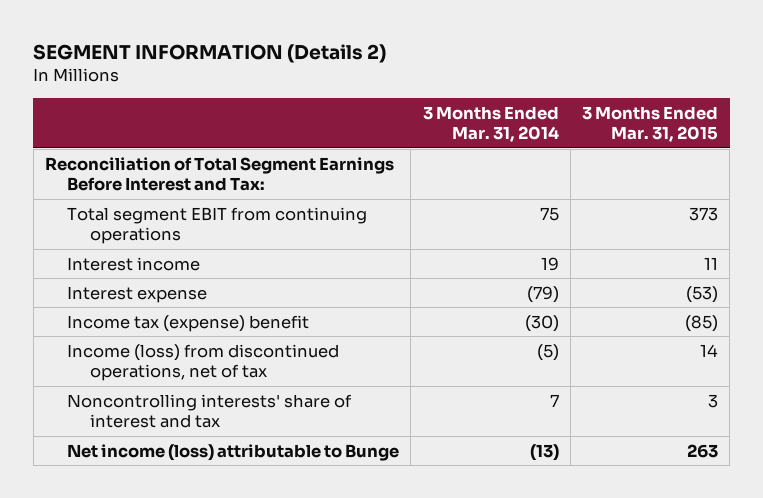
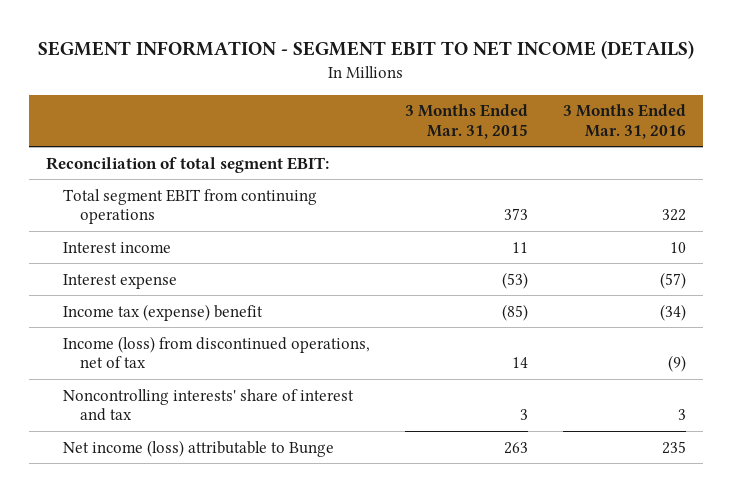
- SEGMENT INFORMATION (Details 2)
+ SEGMENT INFORMATION - SEGMENT EBIT TO NET INCOME (DETAILS)
- | 3 Months Ended Mar. 31, 2014 | 3 Months Ended Mar. 31, 2015
+ | 3 Months Ended Mar. 31, 2015 | 3 Months Ended Mar. 31, 2016
- Reconciliation of Total Segment Earnings Before Interest and Tax:
+ Reconciliation of total segment EBIT:

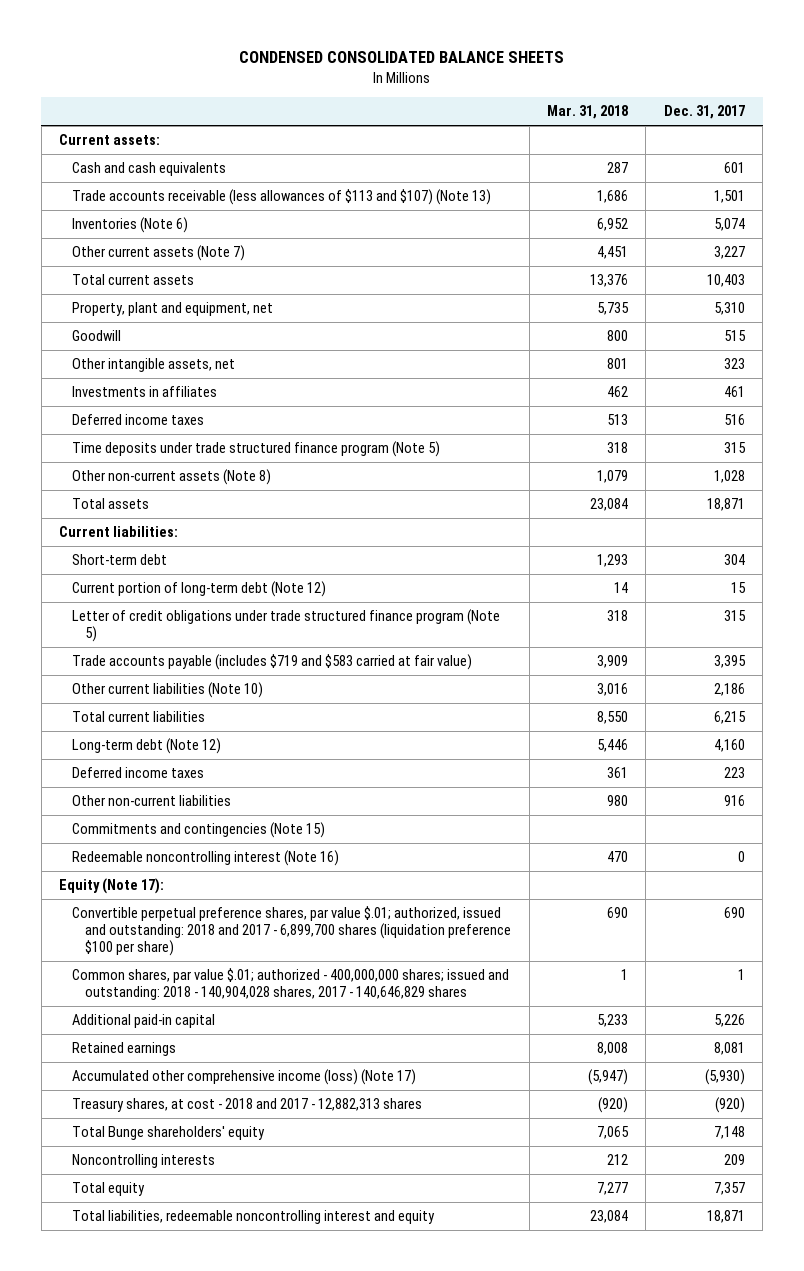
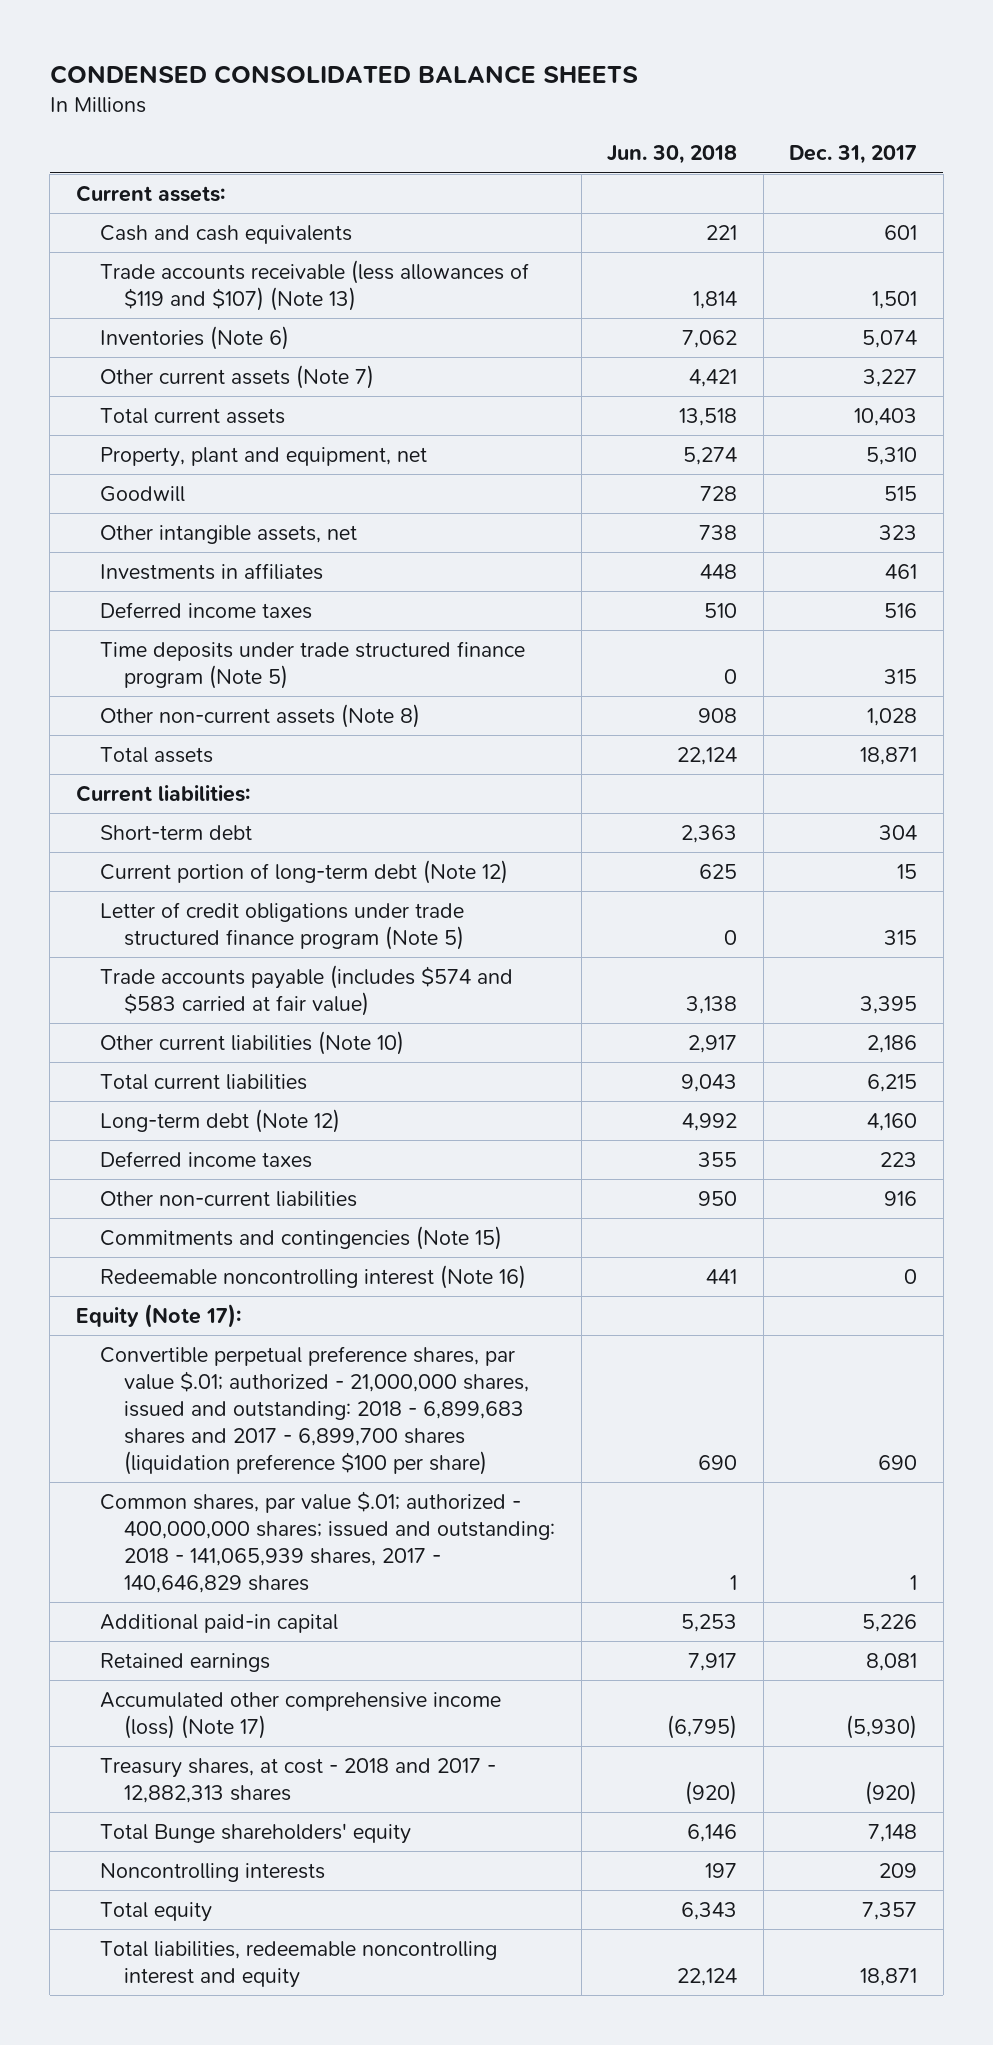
- | Mar. 31, 2018 | Dec. 31, 2017
+ | Jun. 30, 2018 | Dec. 31, 2017
- Trade accounts receivable (less allowances of $113 and $107) (Note 13) | 1,686 | 1,501
+ Trade accounts receivable (less allowances of $119 and $107) (Note 13) | 1,814 | 1,501
- Trade accounts payable (includes $719 and $583 carried at fair value) | 3,909 | 3,395
+ Trade accounts payable (includes $574 and $583 carried at fair value) | 3,138 | 3,395
- Convertible perpetual preference shares, par value $.01; authorized, issued and outstanding: 2018 and 2017 - 6,899,700 shares (liquidation preference $100 per share) | 690 | 690
- Common shares, par value $.01; authorized - 400,000,000 shares; issued and outstanding: 2018 - 140,904,028 shares, 2017 - 140,646,829 shares | 1 | 1
+ Convertible perpetual preference shares, par value $.01; authorized - 21,000,000 shares, issued and outstanding: 2018 - 6,899,683 shares and 2017 - 6,899,700 shares (liquidation preference $100 per share) | 690 | 690
+ Common shares, par value $.01; authorized - 400,000,000 shares; issued and outstanding: 2018 - 141,065,939 shares, 2017 - 140,646,829 shares | 1 | 1

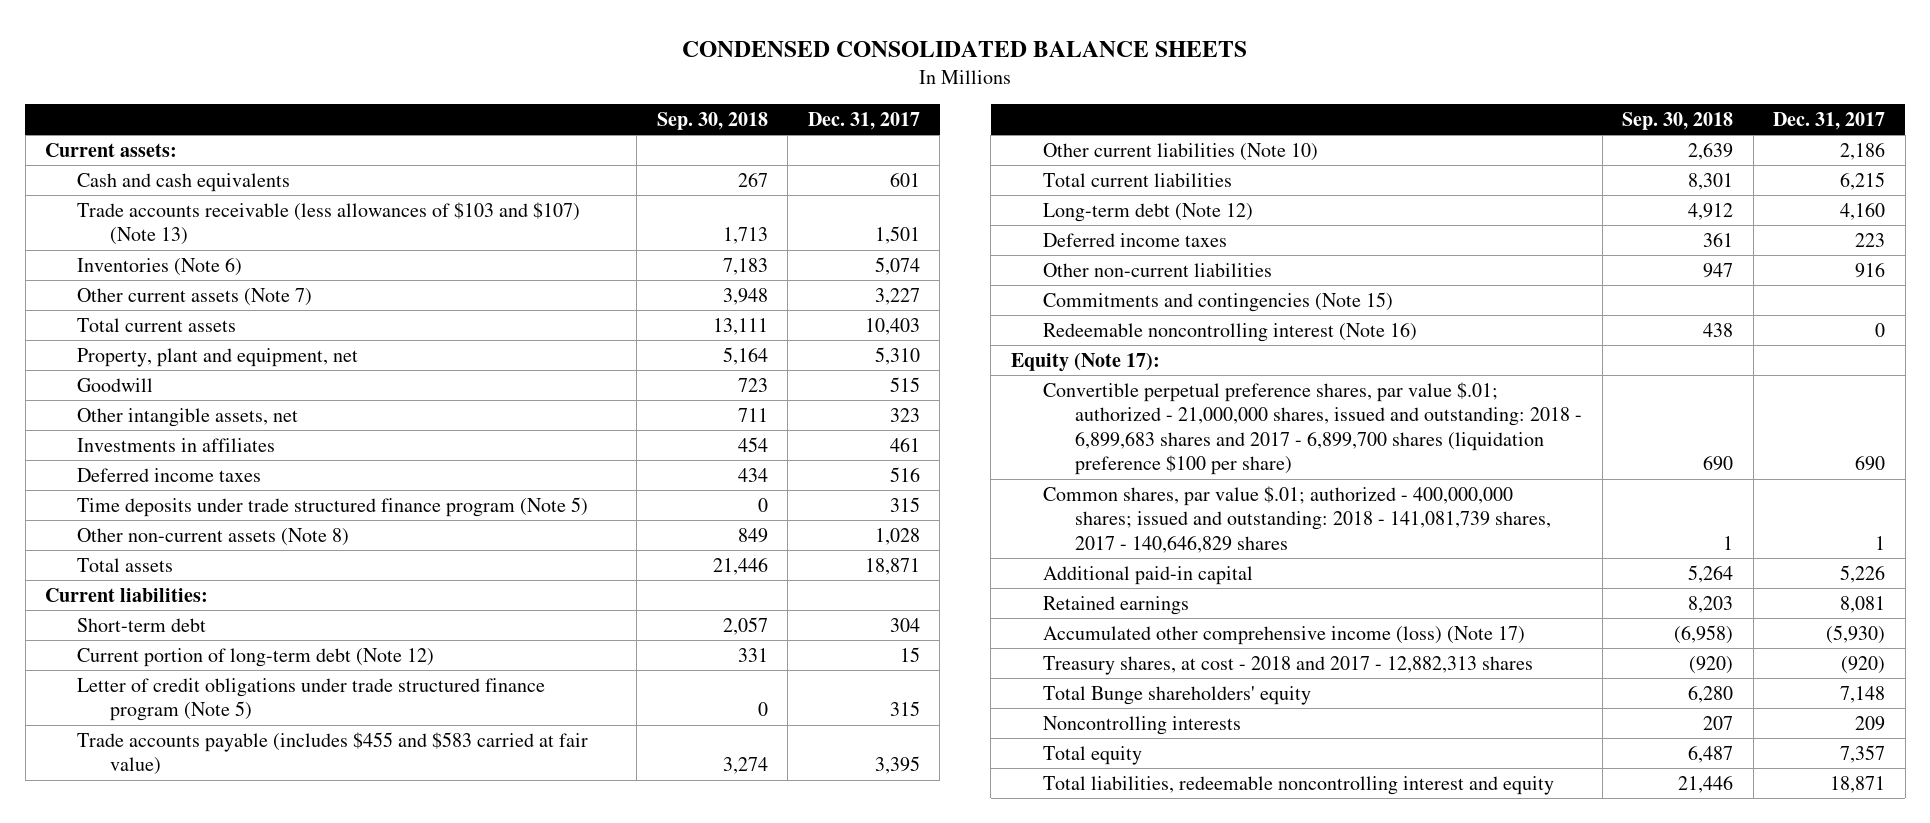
- | Jun. 30, 2018 | Dec. 31, 2017
+ | Sep. 30, 2018 | Dec. 31, 2017
- Trade accounts receivable (less allowances of $119 and $107) (Note 13) | 1,814 | 1,501
+ Trade accounts receivable (less allowances of $103 and $107) (Note 13) | 1,713 | 1,501
- Trade accounts payable (includes $574 and $583 carried at fair value) | 3,138 | 3,395
+ Trade accounts payable (includes $455 and $583 carried at fair value) | 3,274 | 3,395
- Common shares, par value $.01; authorized - 400,000,000 shares; issued and outstanding: 2018 - 141,065,939 shares, 2017 - 140,646,829 shares | 1 | 1
+ Common shares, par value $.01; authorized - 400,000,000 shares; issued and outstanding: 2018 - 141,081,739 shares, 2017 - 140,646,829 shares | 1 | 1

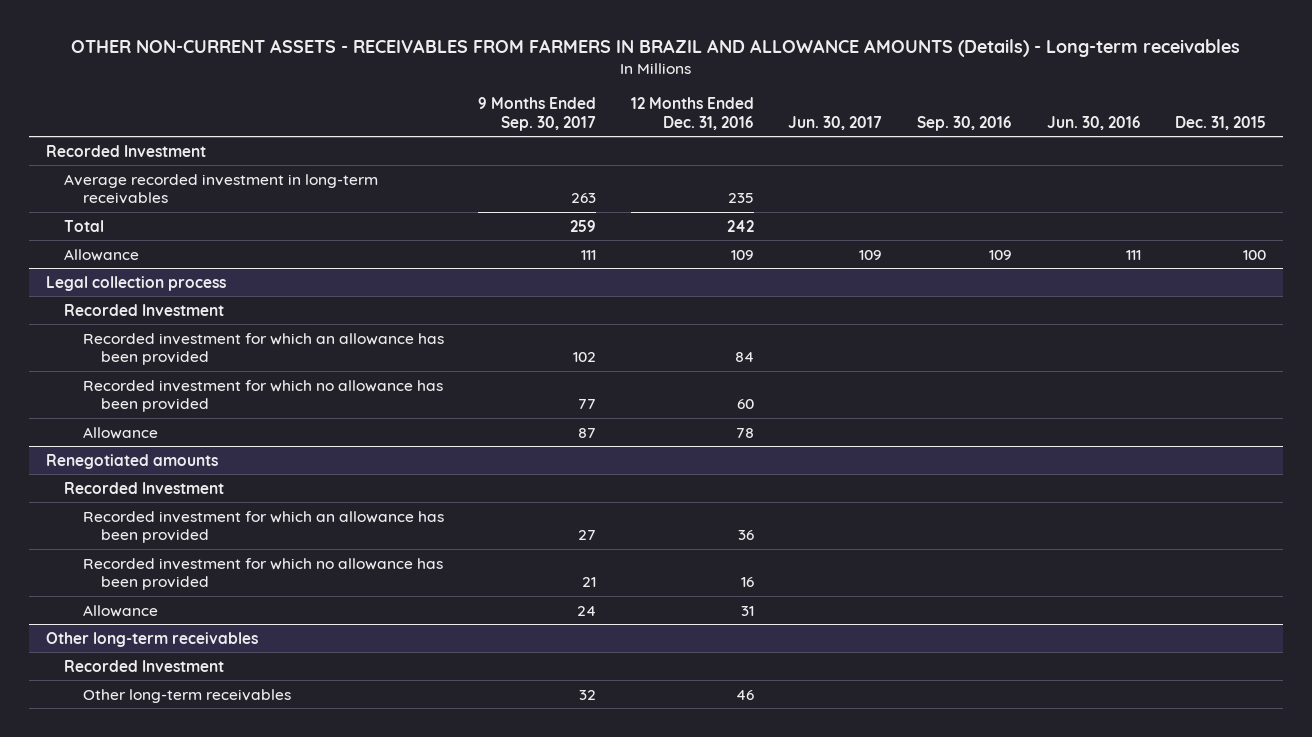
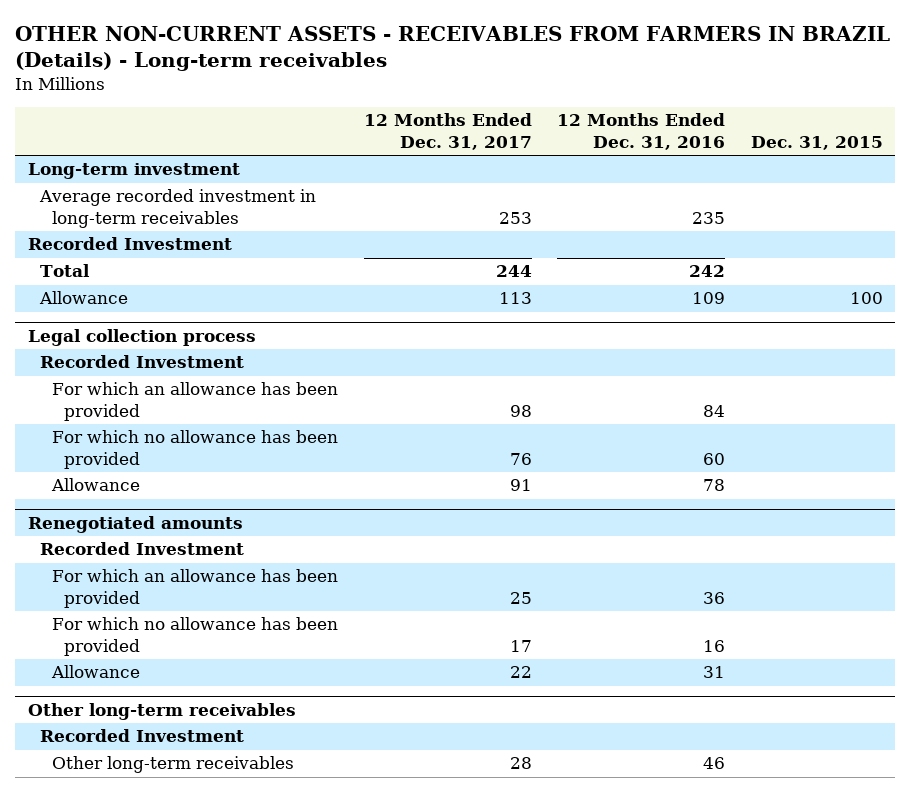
- OTHER NON-CURRENT ASSETS - RECEIVABLES FROM FARMERS IN BRAZIL AND ALLOWANCE AMOUNTS (Details) - Long-term receivables
+ OTHER NON-CURRENT ASSETS - RECEIVABLES FROM FARMERS IN BRAZIL (Details) - Long-term receivables
- | 9 Months Ended Sep. 30, 2017 | 12 Months Ended Dec. 31, 2016 | Jun. 30, 2017 | Sep. 30, 2016 | Jun. 30, 2016 | Dec. 31, 2015
+ | 12 Months Ended Dec. 31, 2017 | 12 Months Ended Dec. 31, 2016 | Dec. 31, 2015
+ Long-term investment
moved down: Recorded Investment
@ Legal collection process
- Recorded investment for which an allowance has been provided | 102 | 84 | | | |
- Recorded investment for which no allowance has been provided | 77 | 60 | | | |
+ For which an allowance has been provided | 98 | 84 |
+ For which no allowance has been provided | 76 | 60 |
@ Renegotiated amounts
- Recorded investment for which an allowance has been provided | 27 | 36 | | | |
- Recorded investment for which no allowance has been provided | 21 | 16 | | | |
+ For which an allowance has been provided | 25 | 36 |
+ For which no allowance has been provided | 17 | 16 |

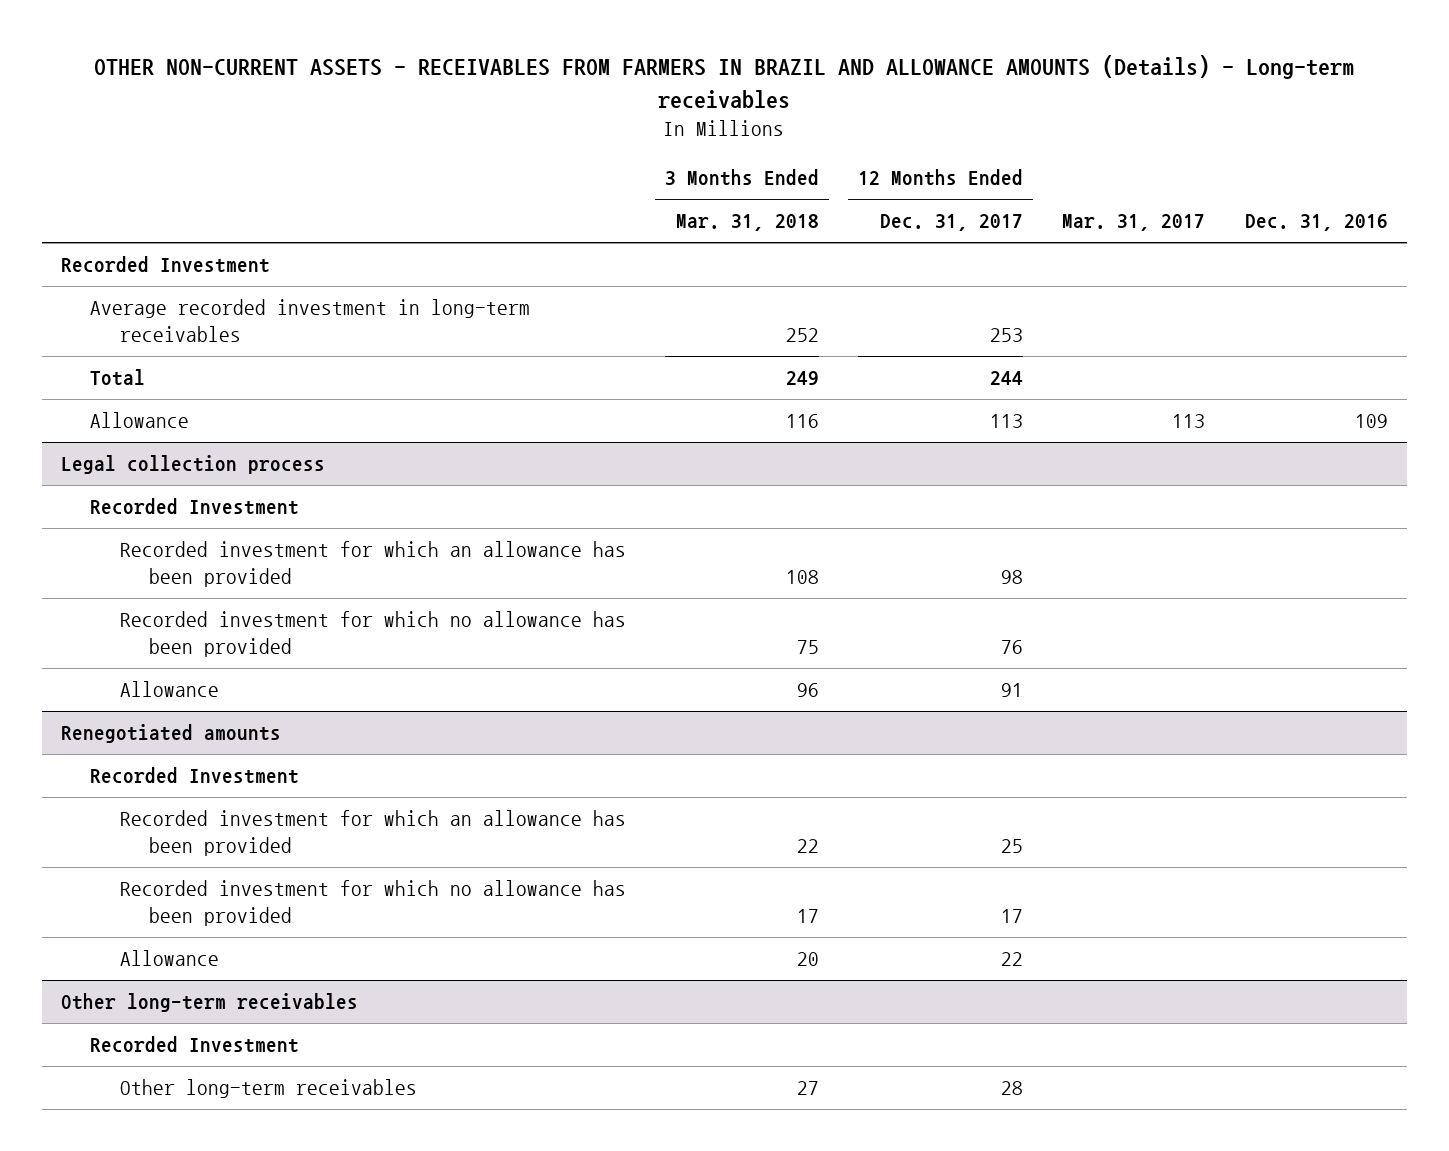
- OTHER NON-CURRENT ASSETS - RECEIVABLES FROM FARMERS IN BRAZIL (Details) - Long-term receivables
+ OTHER NON-CURRENT ASSETS - RECEIVABLES FROM FARMERS IN BRAZIL AND ALLOWANCE AMOUNTS (Details) - Long-term receivables
- | 12 Months Ended Dec. 31, 2017 | 12 Months Ended Dec. 31, 2016 | Dec. 31, 2015
+ | 3 Months Ended Mar. 31, 2018 | 12 Months Ended Dec. 31, 2017 | Mar. 31, 2017 | Dec. 31, 2016
- Long-term investment
moved down: Average recorded investment in long-term receivables | 252 | 253 | |
@ Legal collection process
- For which an allowance has been provided | 98 | 84 |
- For which no allowance has been provided | 76 | 60 |
+ Recorded investment for which an allowance has been provided | 108 | 98 | |
+ Recorded investment for which no allowance has been provided | 75 | 76 | |
@ Renegotiated amounts
- For which an allowance has been provided | 25 | 36 |
- For which no allowance has been provided | 17 | 16 |
+ Recorded investment for which an allowance has been provided | 22 | 25 | |
+ Recorded investment for which no allowance has been provided | 17 | 17 | |

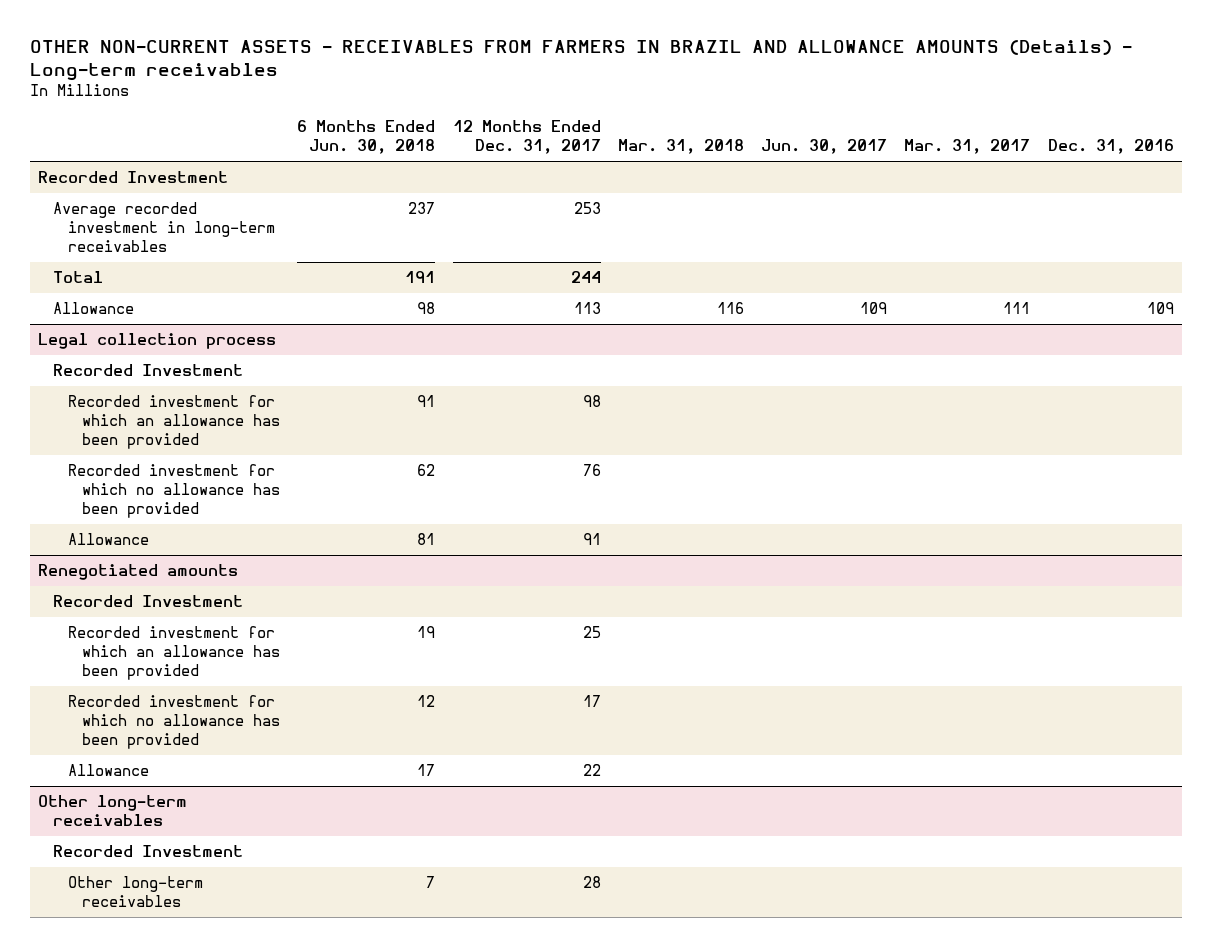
- | 3 Months Ended Mar. 31, 2018 | 12 Months Ended Dec. 31, 2017 | Mar. 31, 2017 | Dec. 31, 2016
+ | 6 Months Ended Jun. 30, 2018 | 12 Months Ended Dec. 31, 2017 | Mar. 31, 2018 | Jun. 30, 2017 | Mar. 31, 2017 | Dec. 31, 2016
- Allowance | 116 | 113 | 113 | 109
+ Allowance | 98 | 113 | 116 | 109 | 111 | 109

